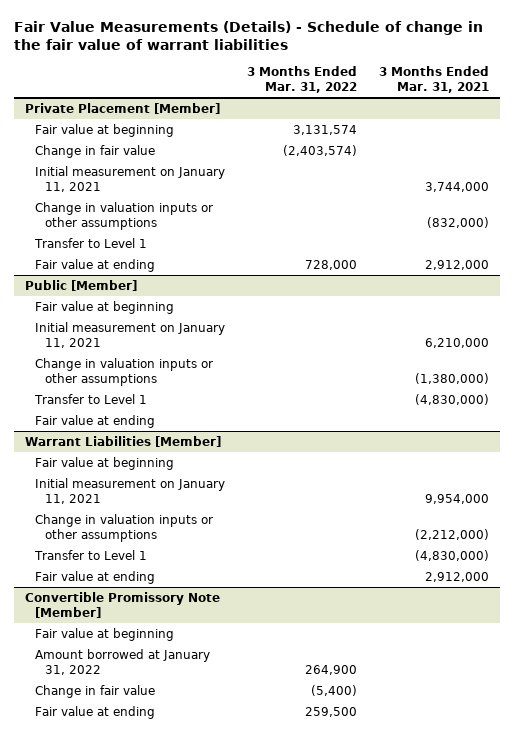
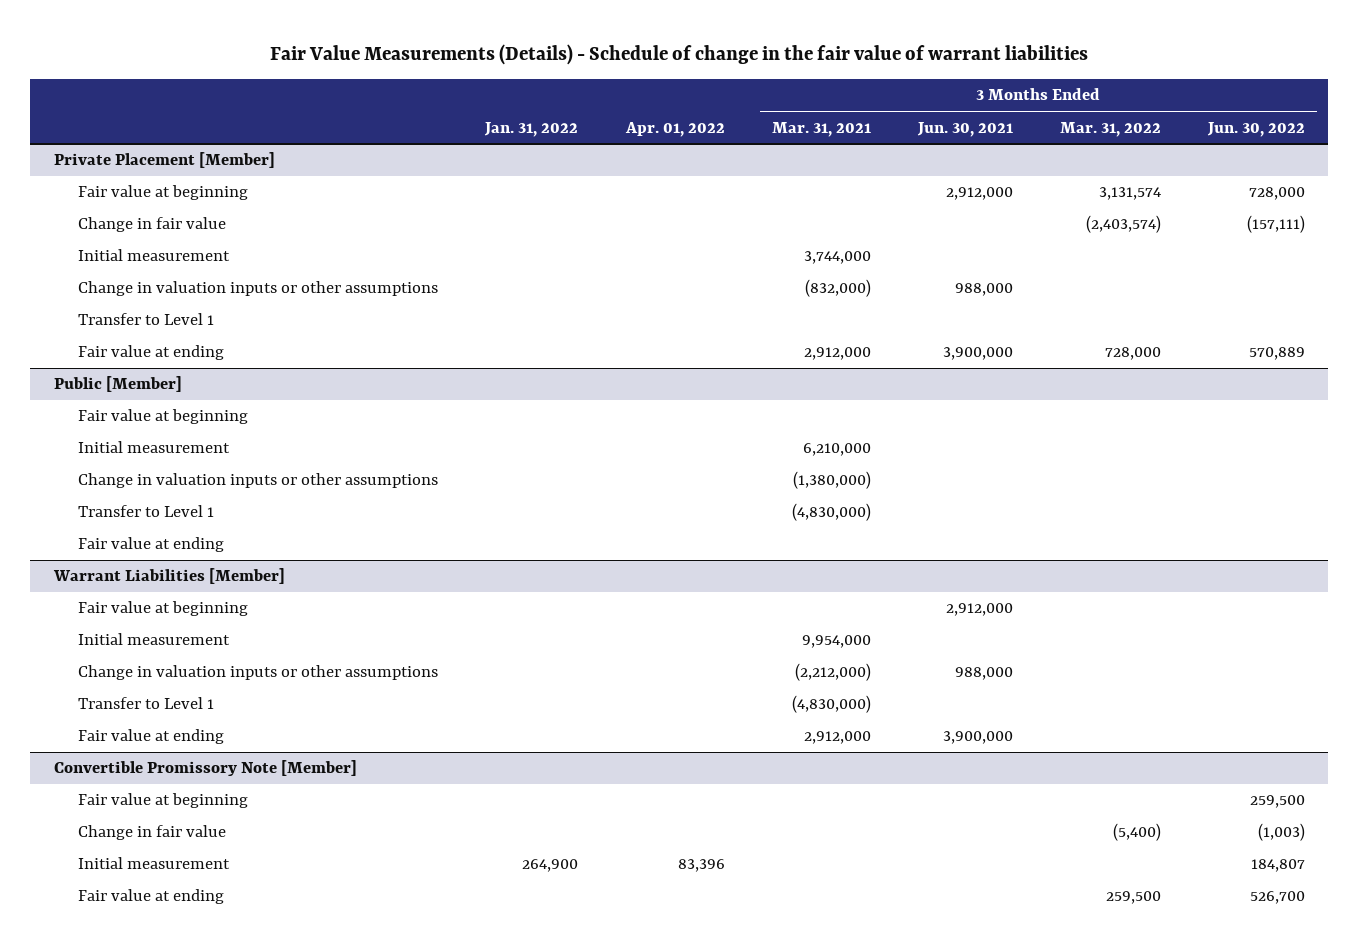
- | 3 Months Ended Mar. 31, 2022 | 3 Months Ended Mar. 31, 2021
+ | Jan. 31, 2022 | Apr. 01, 2022 | 3 Months Ended Mar. 31, 2021 | 3 Months Ended Jun. 30, 2021 | 3 Months Ended Mar. 31, 2022 | 3 Months Ended Jun. 30, 2022
@ Private Placement [Member]
- Initial measurement on January 11, 2021 | | 3,744,000
+ Initial measurement | | | 3,744,000 | | |
@ Public [Member]
- Initial measurement on January 11, 2021 | | 6,210,000
+ Initial measurement | | | 6,210,000 | | |
@ Warrant Liabilities [Member]
- Initial measurement on January 11, 2021 | | 9,954,000
+ Initial measurement | | | 9,954,000 | | |
@ Convertible Promissory Note [Member]
- Amount borrowed at January 31, 2022 | 264,900 |
+ Initial measurement | 264,900 | 83,396 | | | | 184,807

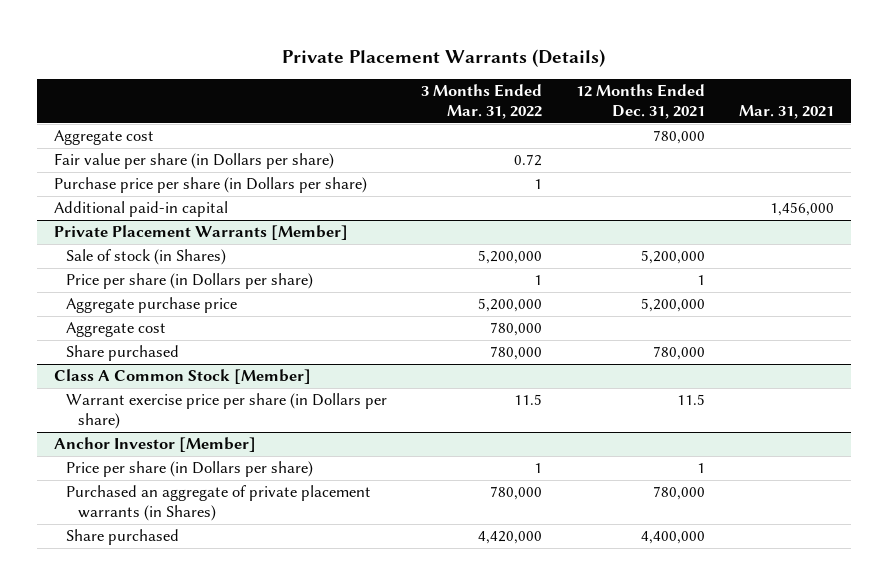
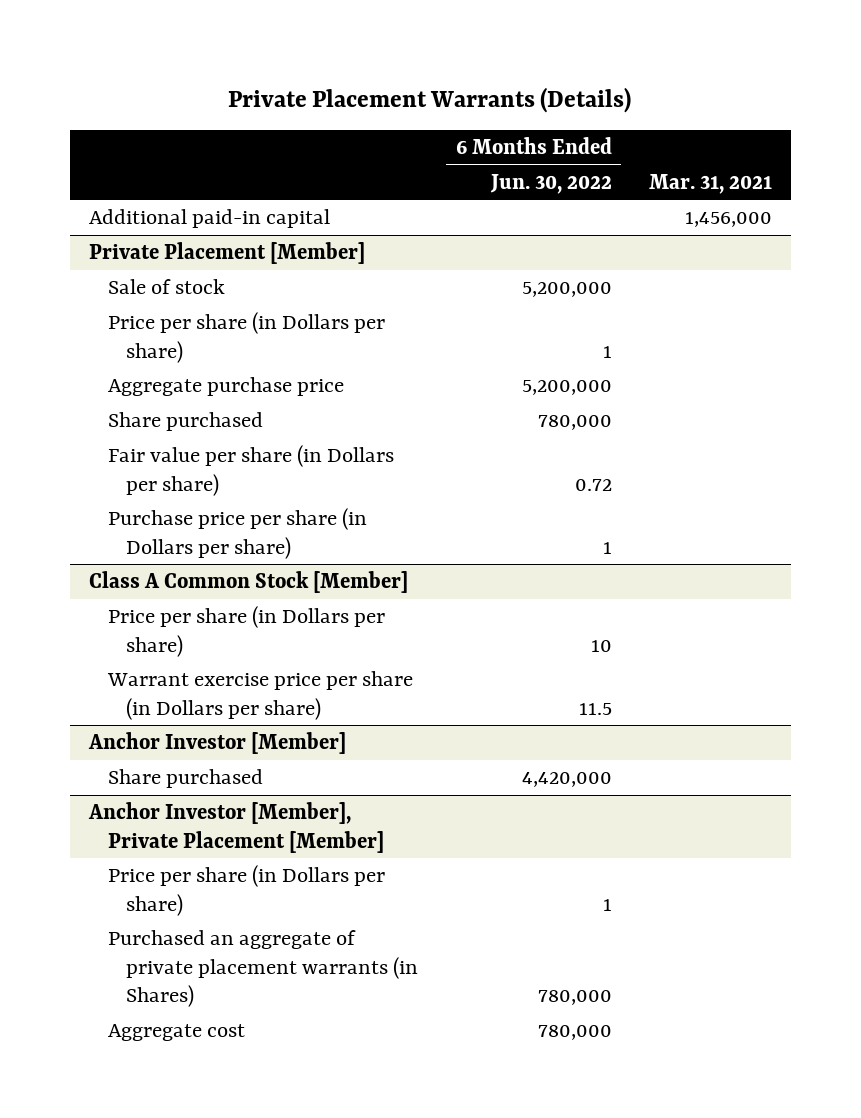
- | 3 Months Ended Mar. 31, 2022 | 12 Months Ended Dec. 31, 2021 | Mar. 31, 2021
+ | 6 Months Ended Jun. 30, 2022 | Mar. 31, 2021
- Aggregate cost | | 780,000 |
- Fair value per share (in Dollars per share) | 0.72 | |
- Purchase price per share (in Dollars per share) | 1 | |
- Private Placement Warrants [Member]
- Sale of stock (in Shares) | 5,200,000 | 5,200,000 |
+ Private Placement [Member]
+ Sale of stock | 5,200,000 |
- Aggregate cost | 780,000 | |
+ Fair value per share (in Dollars per share) | 0.72 |
+ Purchase price per share (in Dollars per share) | 1 |
@ Class A Common Stock [Member]
+ Price per share (in Dollars per share) | 10 |
@ Anchor Investor [Member]
- Price per share (in Dollars per share) | 1 | 1 |
- Purchased an aggregate of private placement warrants (in Shares) | 780,000 | 780,000 |
+ Anchor Investor [Member], Private Placement [Member]
+ Price per share (in Dollars per share) | 1 |
+ Purchased an aggregate of private placement warrants (in Shares) | 780,000 |
+ Aggregate cost | 780,000 |

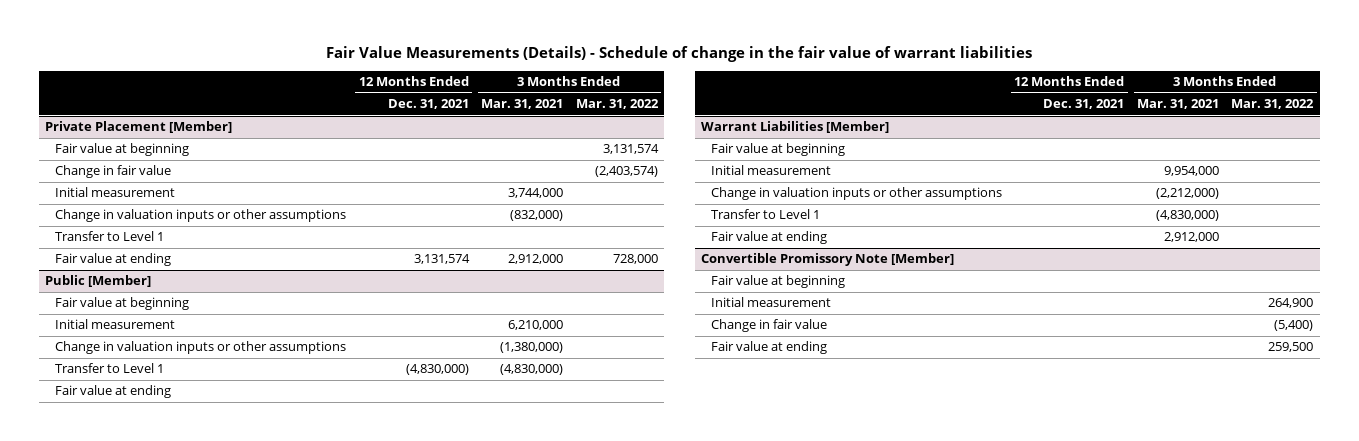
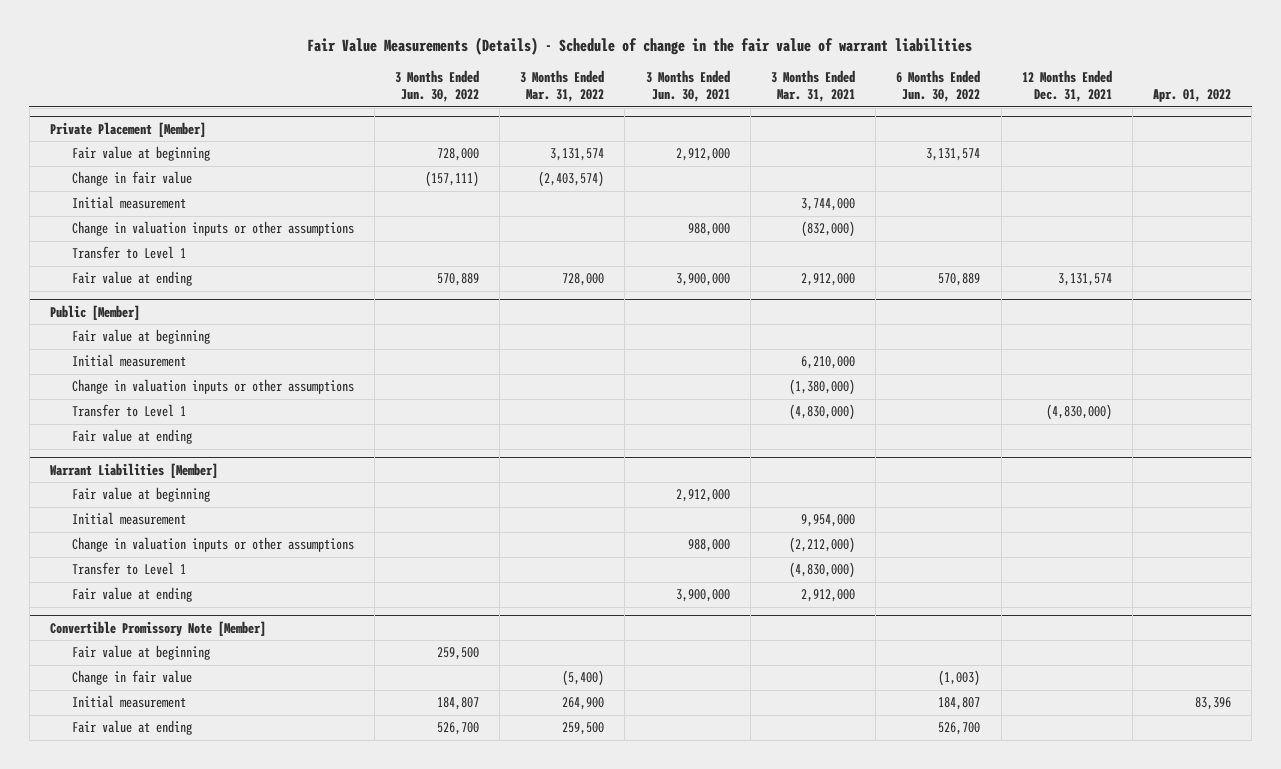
- | 12 Months Ended Dec. 31, 2021 | 3 Months Ended Mar. 31, 2021 | 3 Months Ended Mar. 31, 2022
+ | 3 Months Ended Jun. 30, 2022 | 3 Months Ended Mar. 31, 2022 | 3 Months Ended Jun. 30, 2021 | 3 Months Ended Mar. 31, 2021 | 6 Months Ended Jun. 30, 2022 | 12 Months Ended Dec. 31, 2021 | Apr. 01, 2022
@ Convertible Promissory Note [Member]
moved down: Initial measurement | 184,807 | 264,900 | | | 184,807 | | 83,396

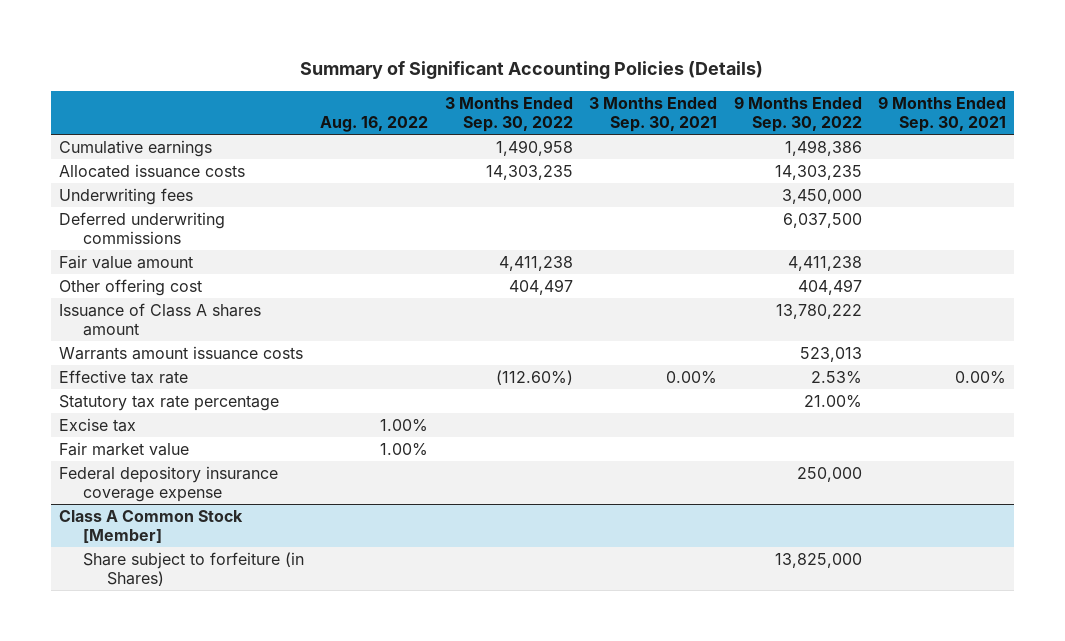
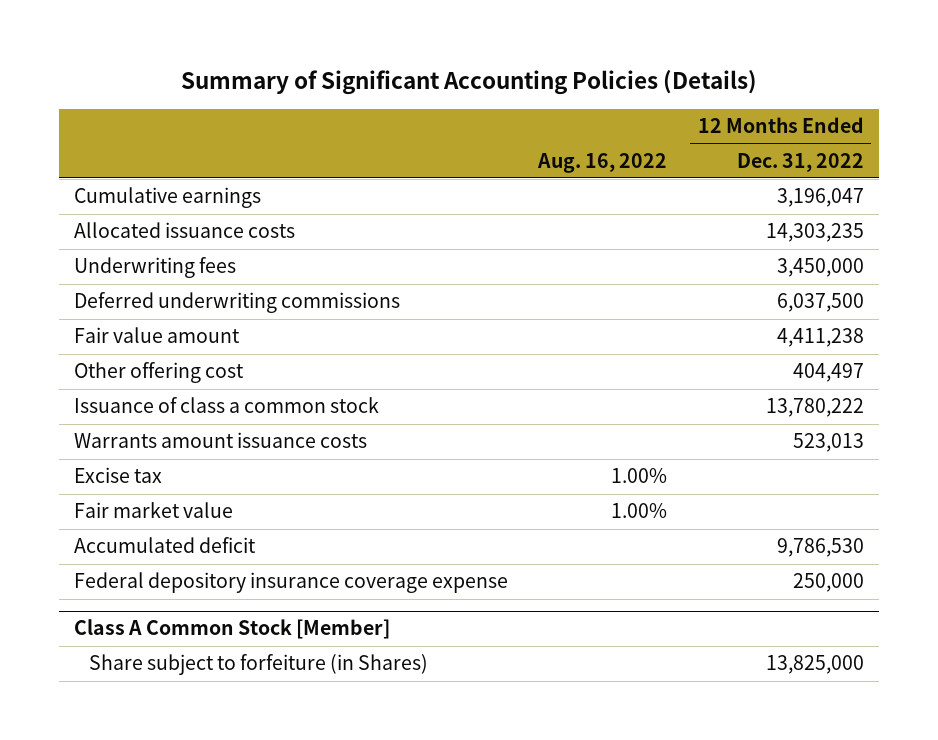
- | Aug. 16, 2022 | 3 Months Ended Sep. 30, 2022 | 3 Months Ended Sep. 30, 2021 | 9 Months Ended Sep. 30, 2022 | 9 Months Ended Sep. 30, 2021
+ | Aug. 16, 2022 | 12 Months Ended Dec. 31, 2022
- Issuance of Class A shares amount | | | | 13,780,222 |
+ Issuance of class a common stock | | 13,780,222
- Effective tax rate | | (112.60%) | 0.00% | 2.53% | 0.00%
- Statutory tax rate percentage | | | | 21.00% |
+ Accumulated deficit | | 9,786,530

